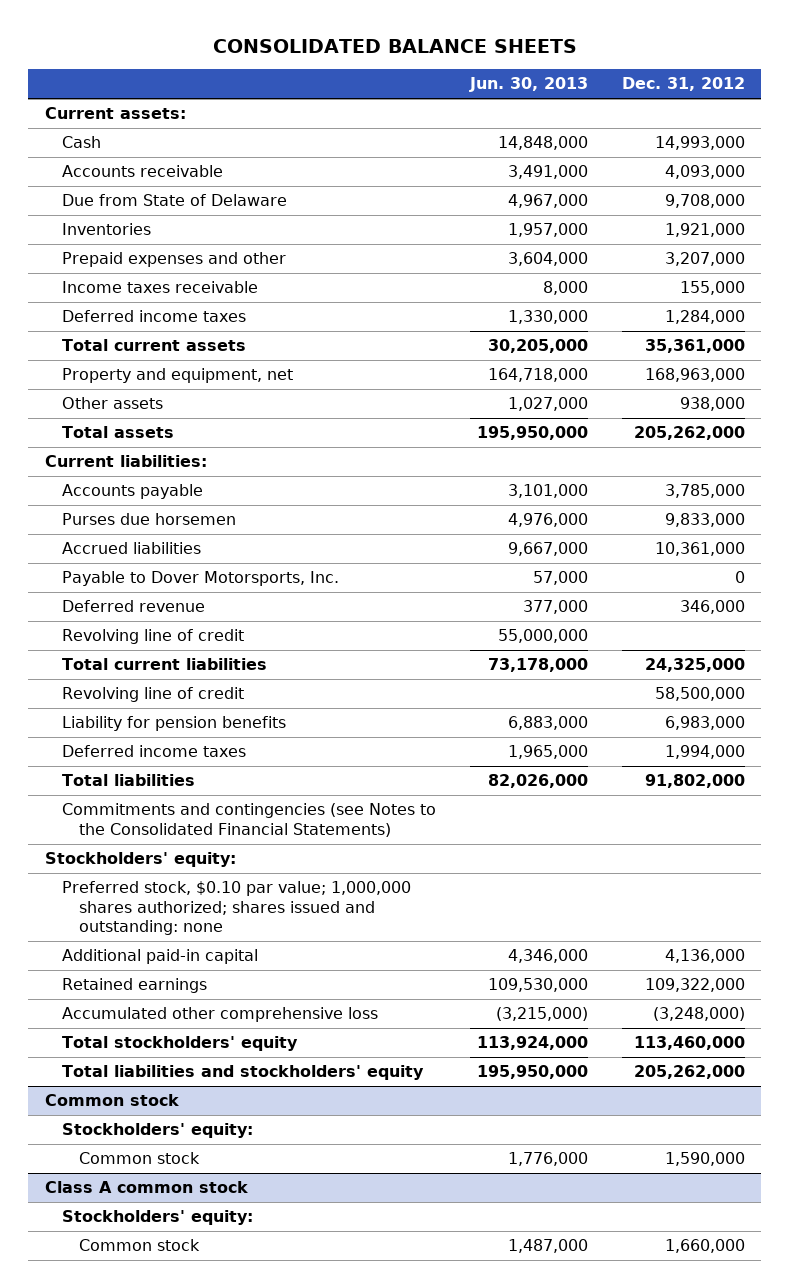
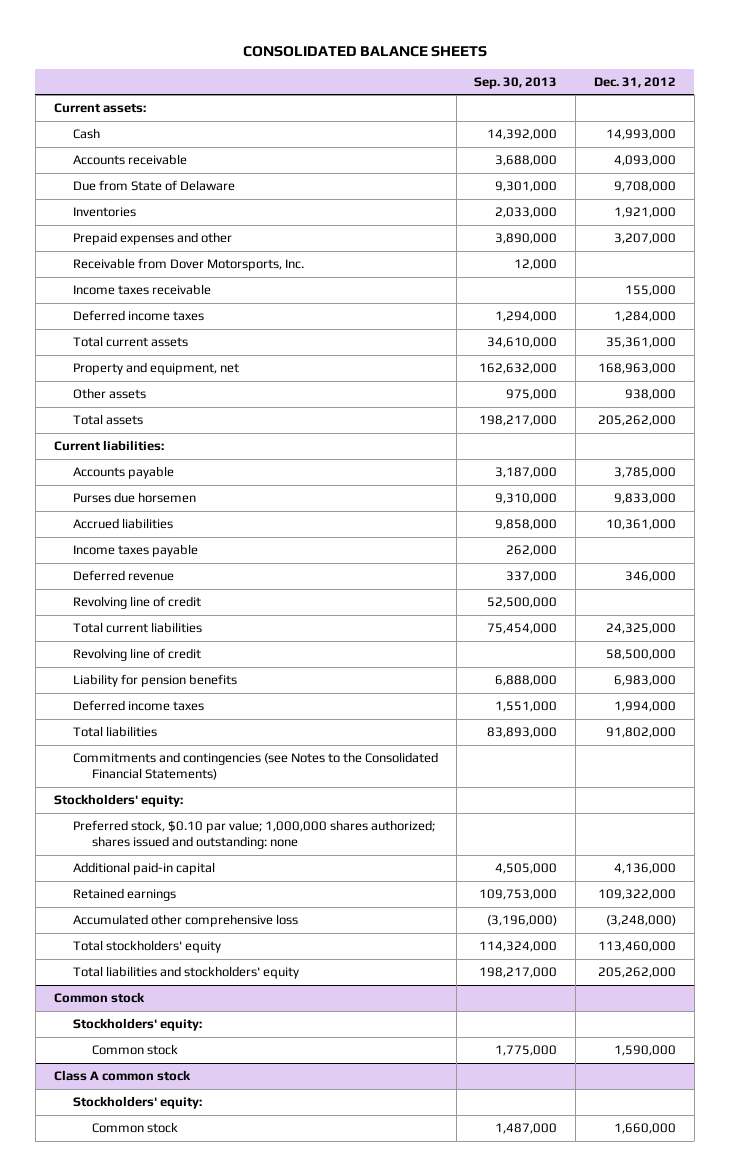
- | Jun. 30, 2013 | Dec. 31, 2012
+ | Sep. 30, 2013 | Dec. 31, 2012
+ Receivable from Dover Motorsports, Inc. | 12,000 |
- Payable to Dover Motorsports, Inc. | 57,000 | 0
+ Income taxes payable | 262,000 |

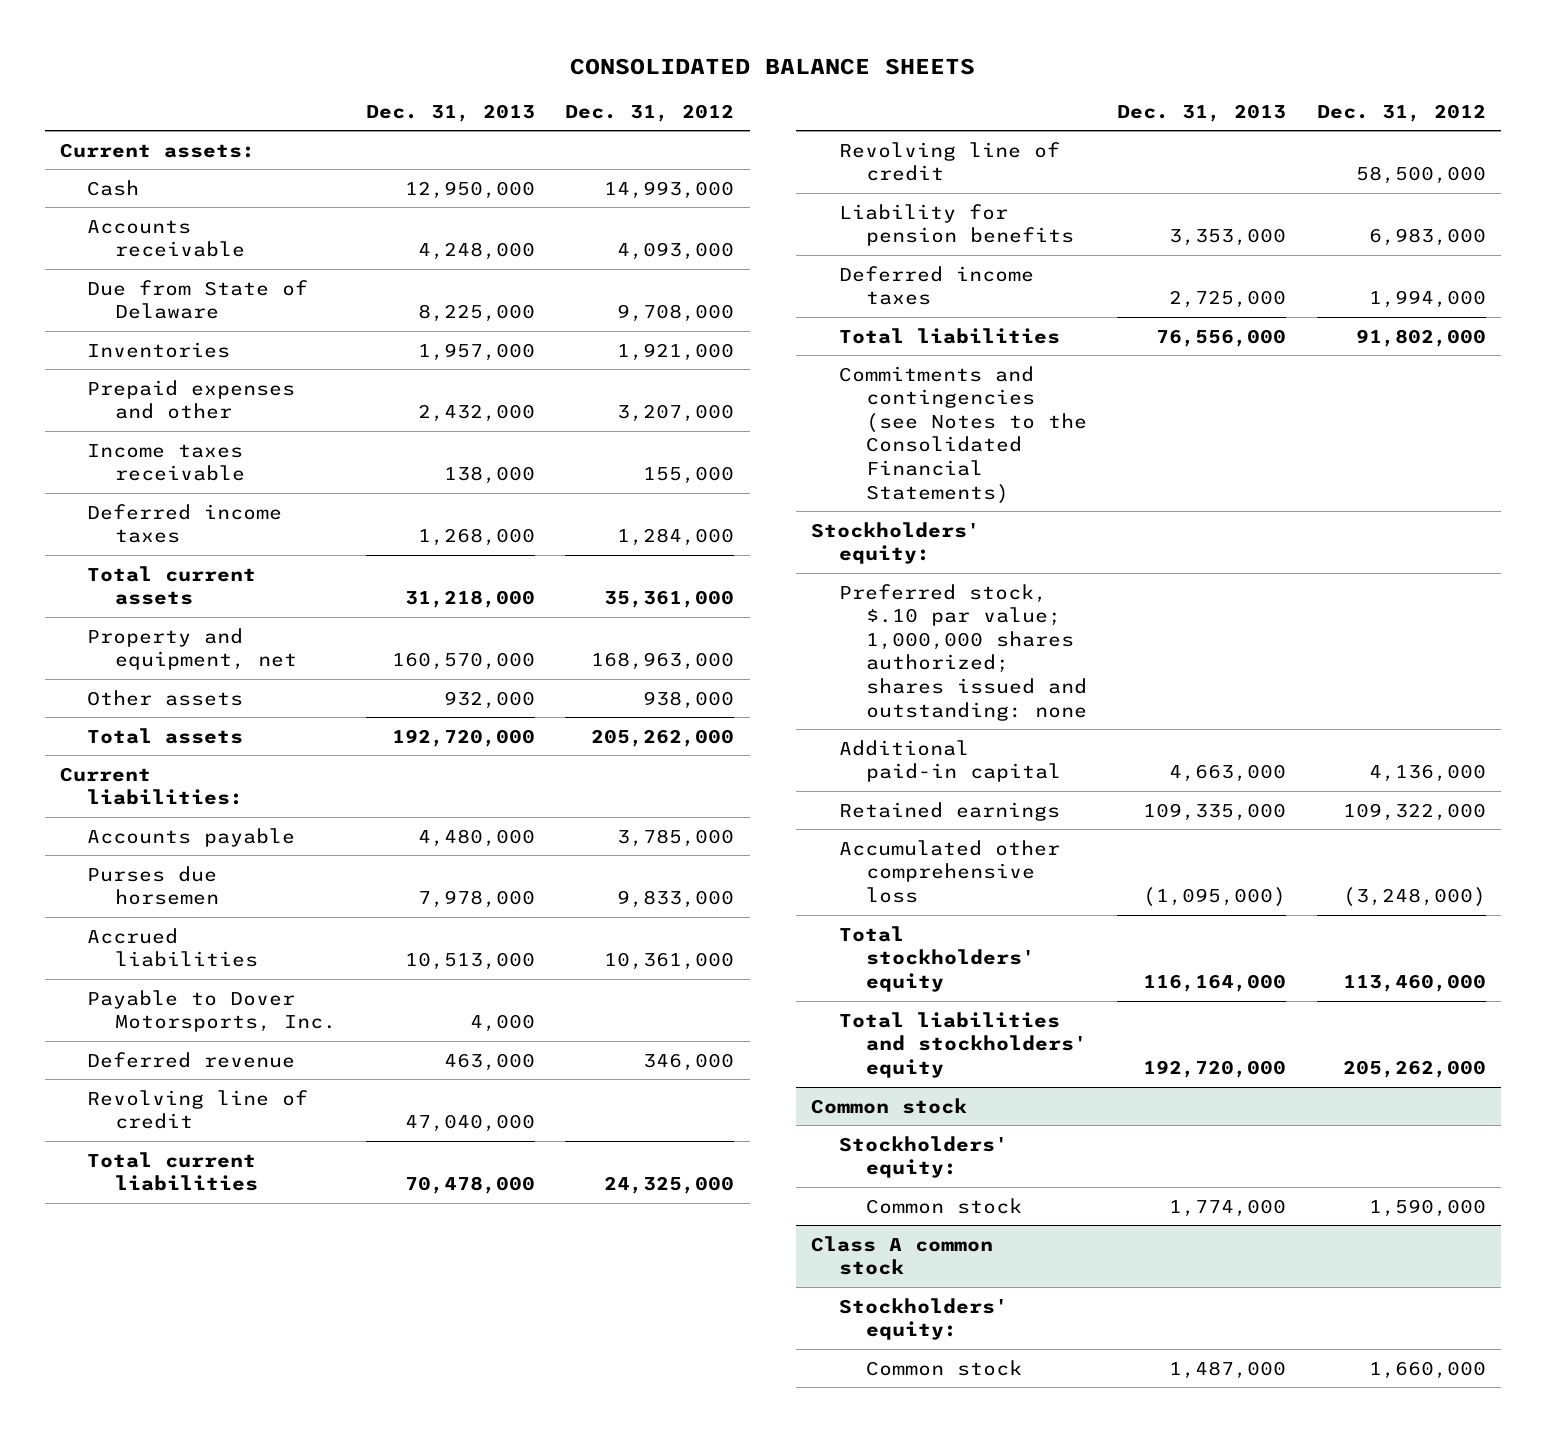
- | Sep. 30, 2013 | Dec. 31, 2012
+ | Dec. 31, 2013 | Dec. 31, 2012
- Receivable from Dover Motorsports, Inc. | 12,000 |
- Income taxes payable | 262,000 |
+ Payable to Dover Motorsports, Inc. | 4,000 |
- Preferred stock, $0.10 par value; 1,000,000 shares authorized; shares issued and outstanding: none
+ Preferred stock, $.10 par value; 1,000,000 shares authorized; shares issued and outstanding: none

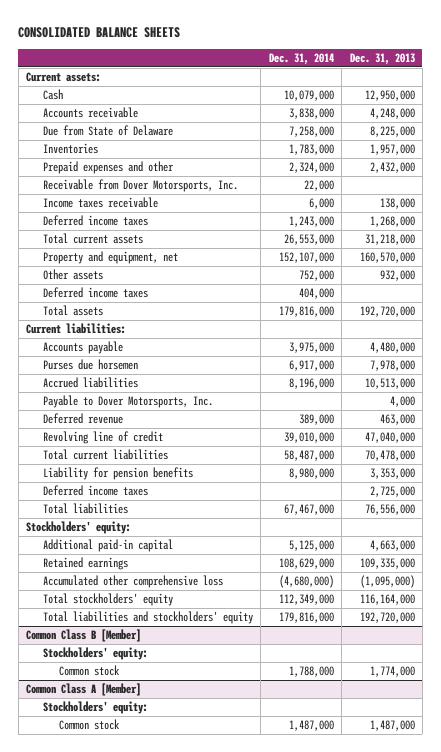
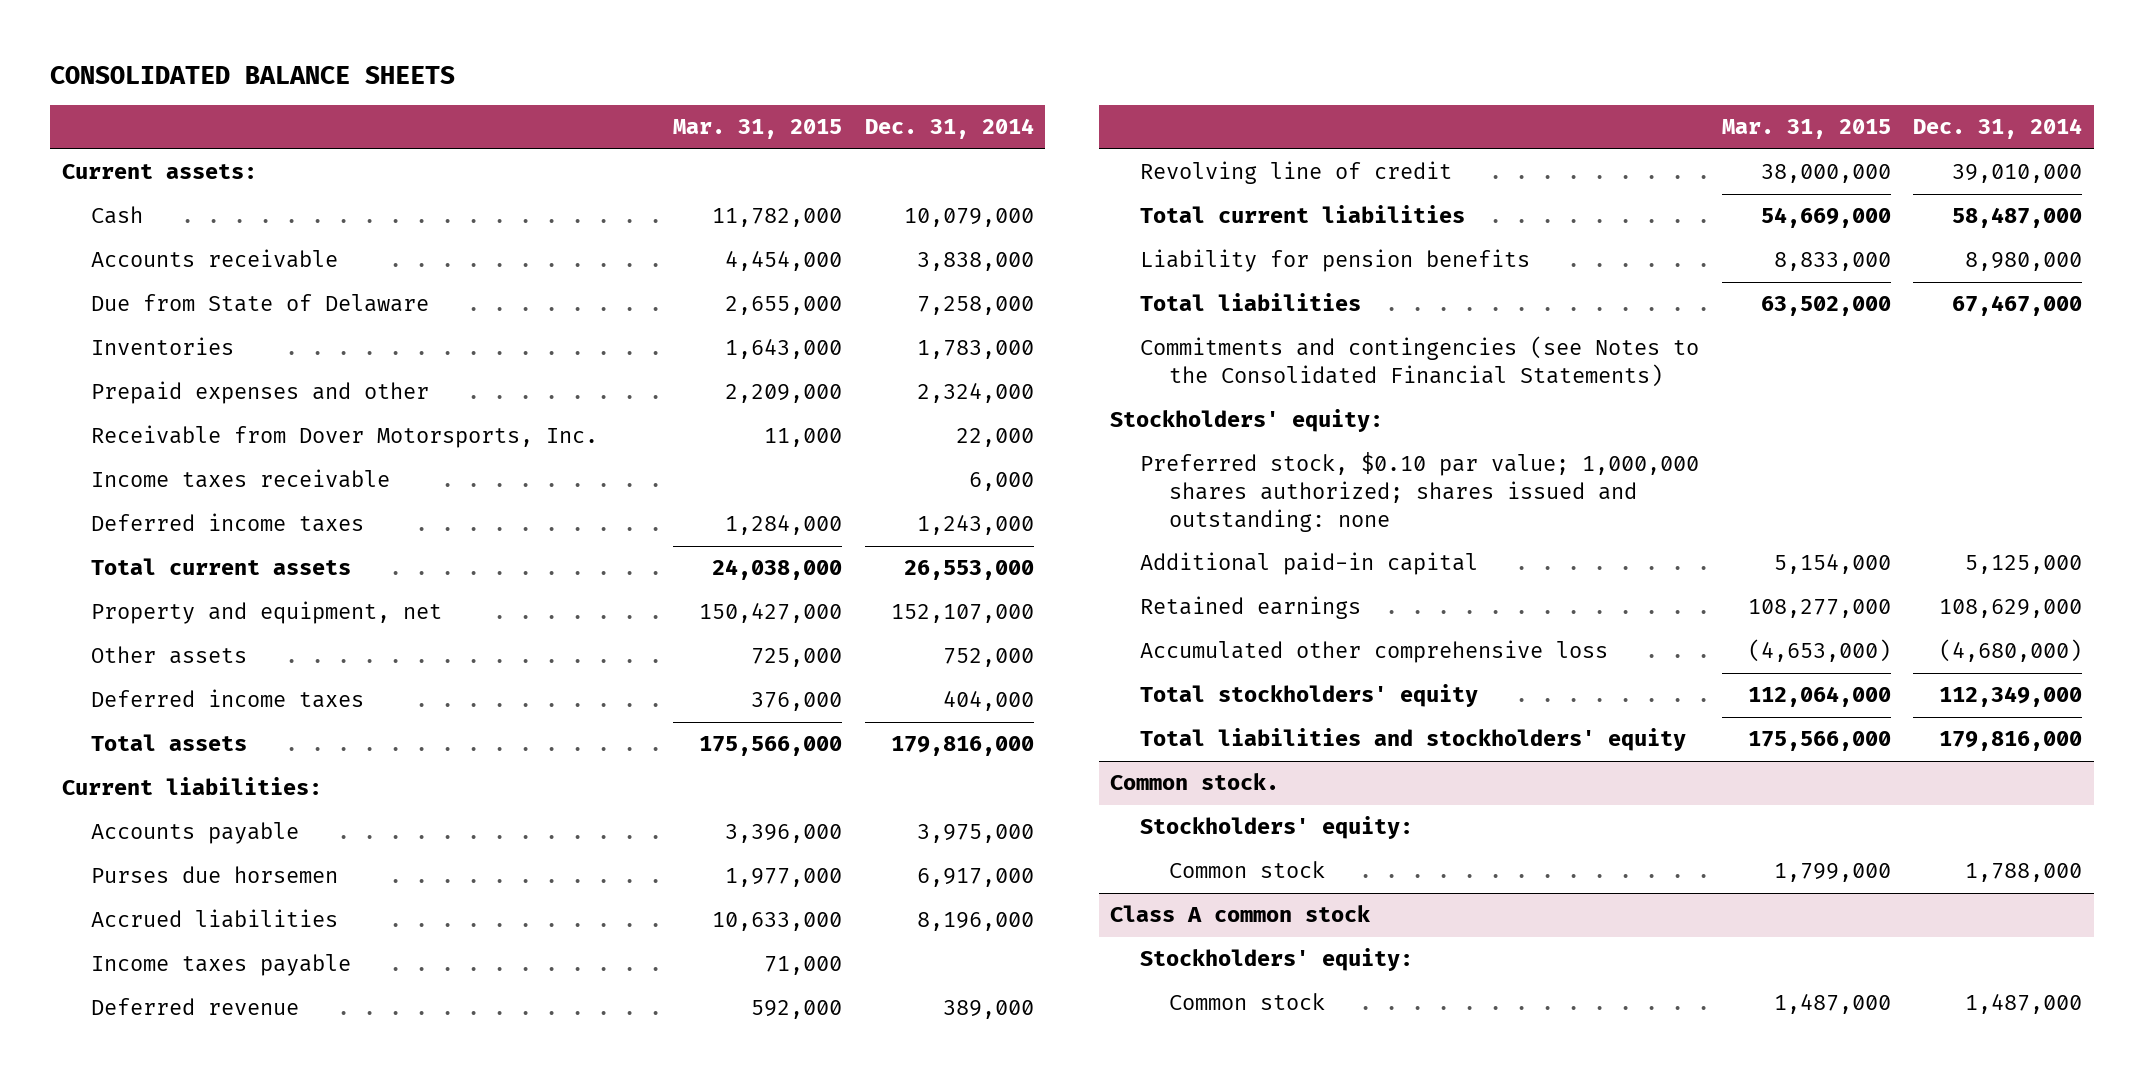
- | Dec. 31, 2014 | Dec. 31, 2013
+ | Mar. 31, 2015 | Dec. 31, 2014
- Payable to Dover Motorsports, Inc. | | 4,000
+ Income taxes payable | 71,000 |
- Deferred income taxes | | 2,725,000
+ Commitments and contingencies (see Notes to the Consolidated Financial Statements)
+ Preferred stock, $0.10 par value; 1,000,000 shares authorized; shares issued and outstanding: none
- Common Class B [Member]
+ Common stock.
- Common Class A [Member]
+ Class A common stock

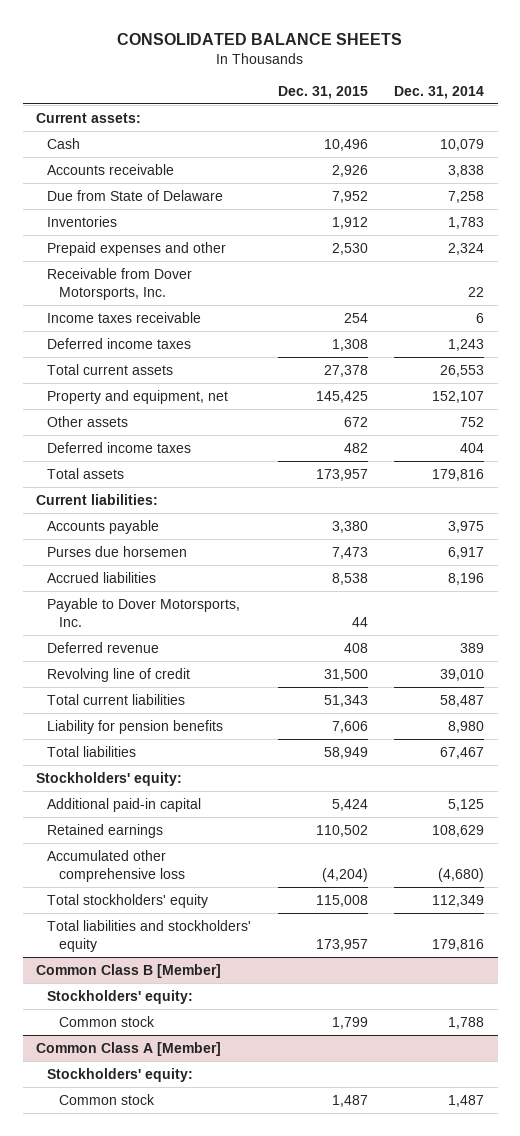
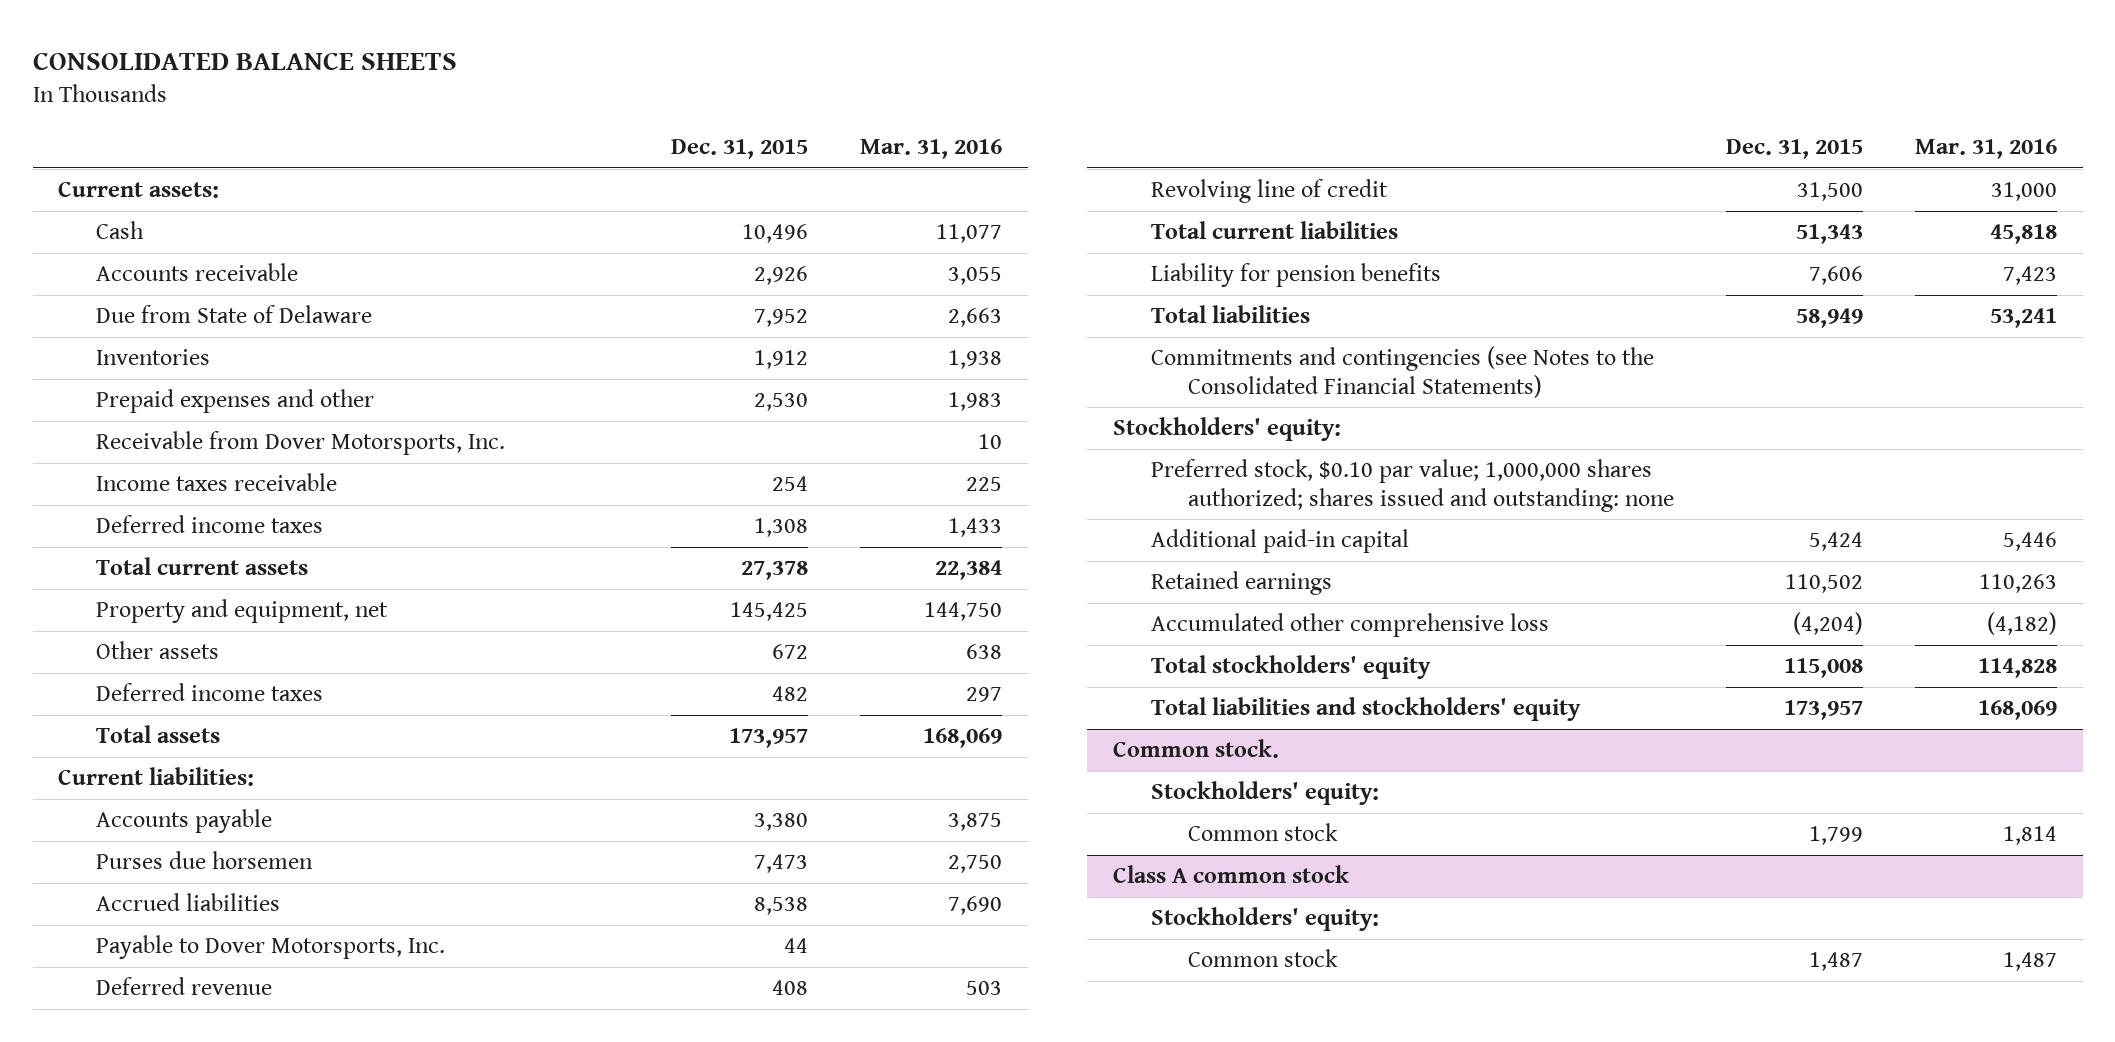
- | Dec. 31, 2015 | Dec. 31, 2014
+ | Dec. 31, 2015 | Mar. 31, 2016
+ Commitments and contingencies (see Notes to the Consolidated Financial Statements)
+ Preferred stock, $0.10 par value; 1,000,000 shares authorized; shares issued and outstanding: none
- Common Class B [Member]
+ Common stock.
- Common Class A [Member]
+ Class A common stock

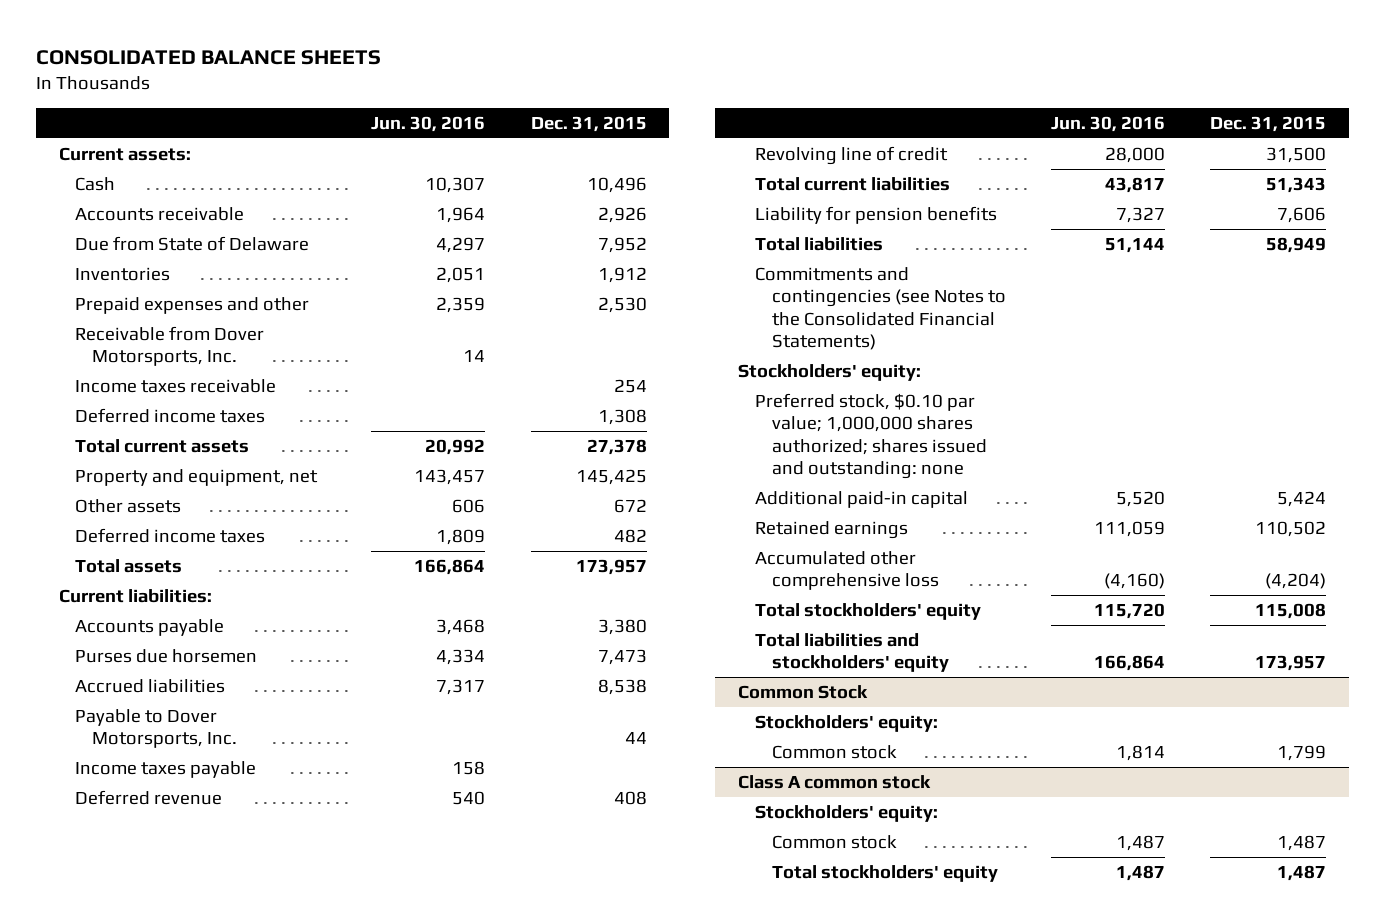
- | Dec. 31, 2015 | Mar. 31, 2016
+ | Jun. 30, 2016 | Dec. 31, 2015
+ Income taxes payable | 158 |
- Common stock.
+ Common Stock
@ Class A common stock
+ Total stockholders' equity | 1,487 | 1,487

